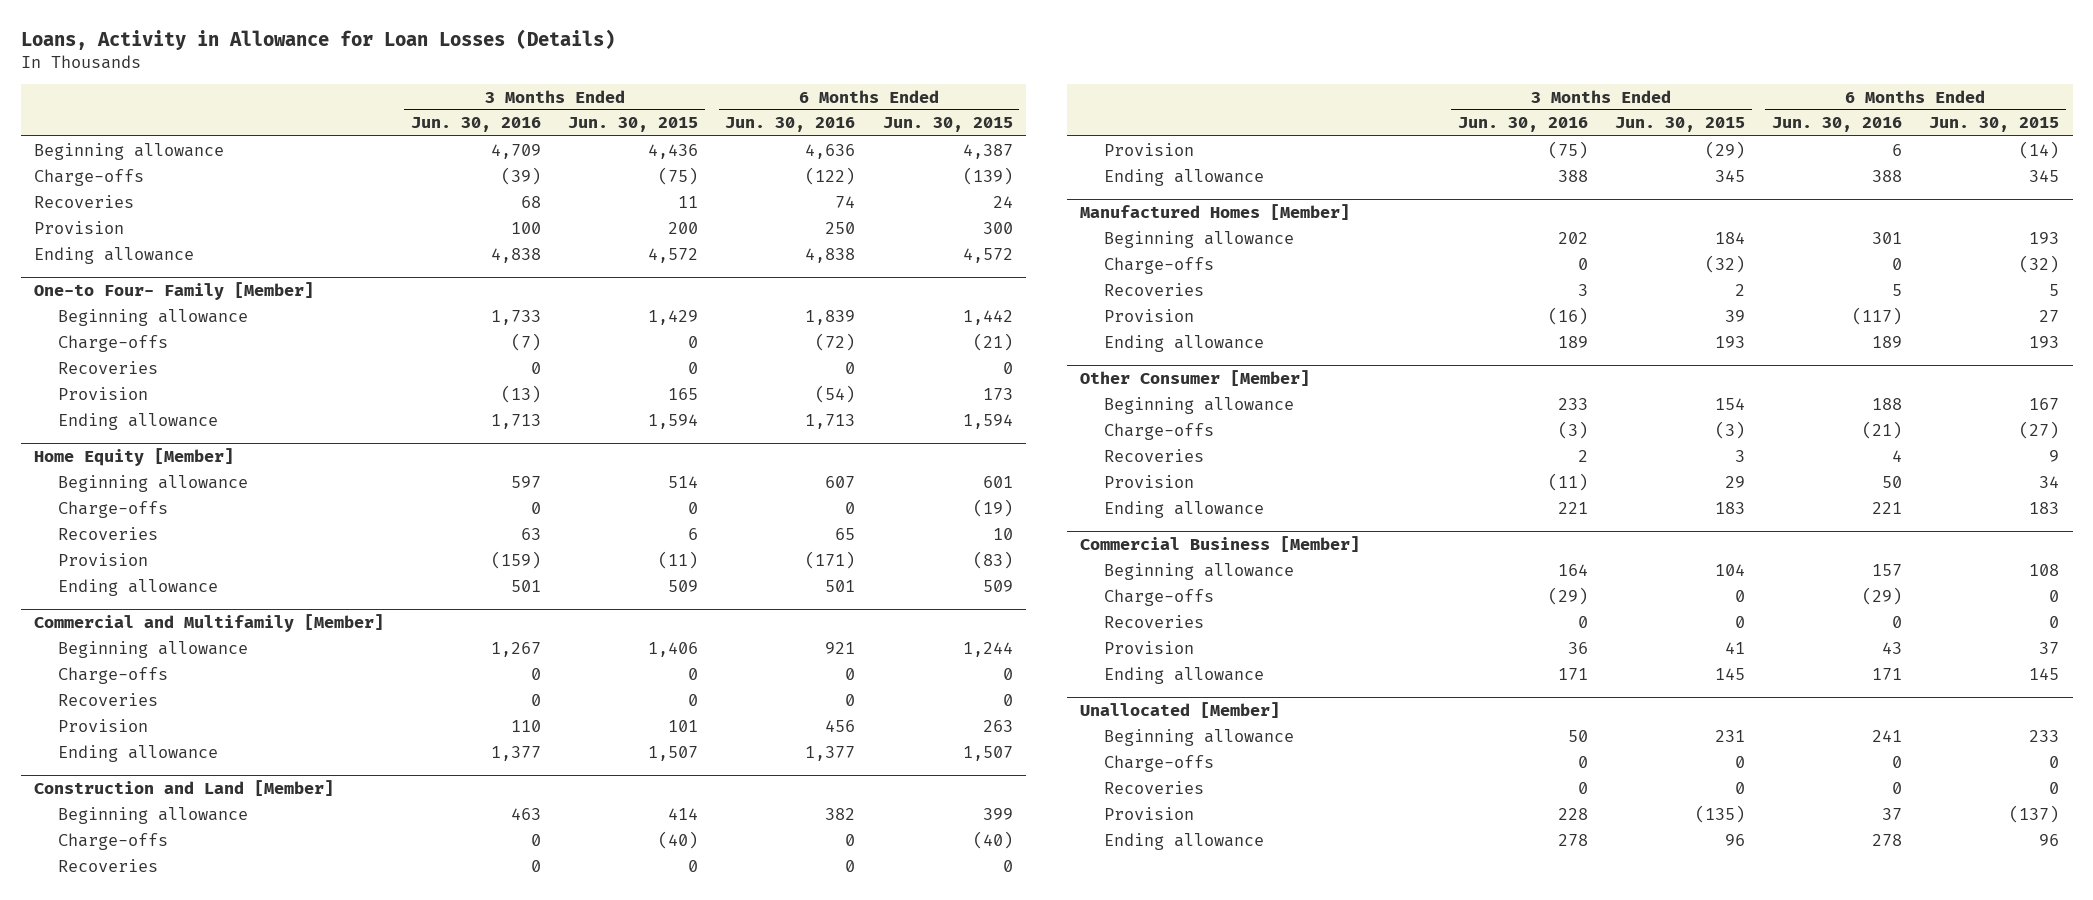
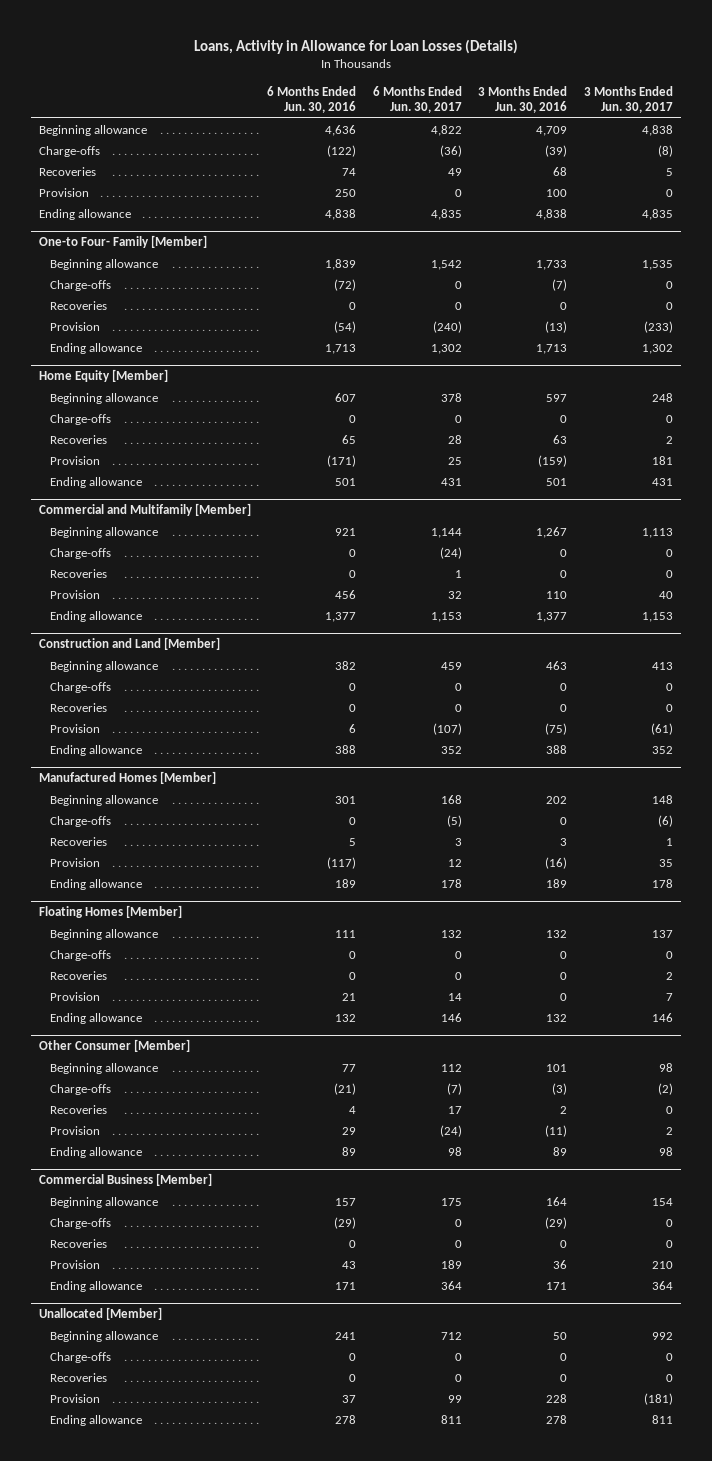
- | 3 Months Ended Jun. 30, 2016 | 3 Months Ended Jun. 30, 2015 | 6 Months Ended Jun. 30, 2016 | 6 Months Ended Jun. 30, 2015
+ | 6 Months Ended Jun. 30, 2016 | 6 Months Ended Jun. 30, 2017 | 3 Months Ended Jun. 30, 2016 | 3 Months Ended Jun. 30, 2017
+ Floating Homes [Member]
+ Beginning allowance | 111 | 132 | 132 | 137
+ Charge-offs | 0 | 0 | 0 | 0
+ Recoveries | 0 | 0 | 0 | 2
+ Provision | 21 | 14 | 0 | 7
+ Ending allowance | 132 | 146 | 132 | 146
@ Other Consumer [Member]
- Beginning allowance | 233 | 154 | 188 | 167
+ Beginning allowance | 77 | 112 | 101 | 98
- Provision | (11) | 29 | 50 | 34
- Ending allowance | 221 | 183 | 221 | 183
+ Provision | 29 | (24) | (11) | 2
+ Ending allowance | 89 | 98 | 89 | 98

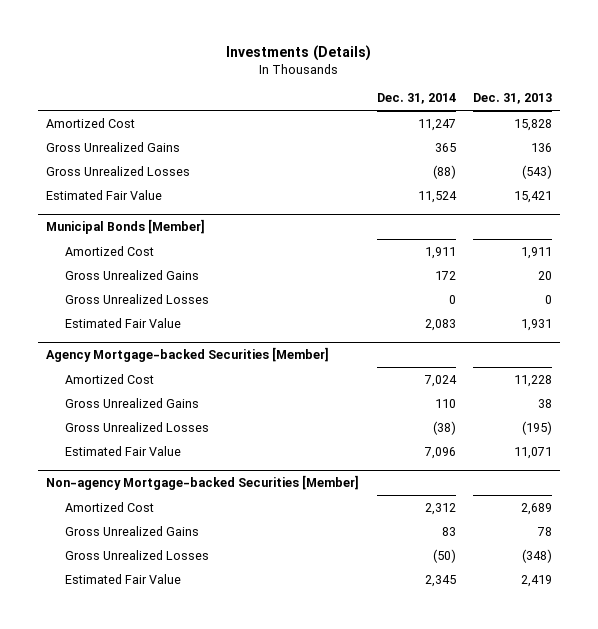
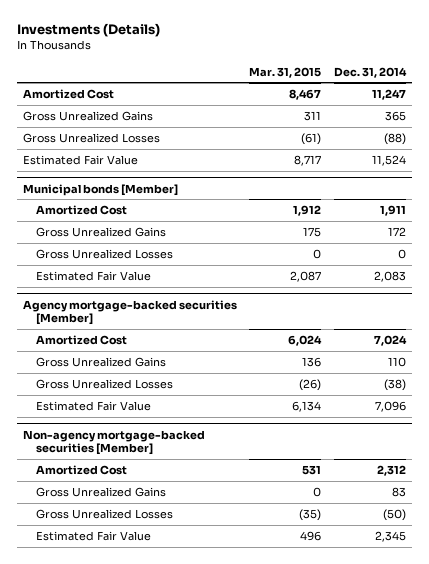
- | Dec. 31, 2014 | Dec. 31, 2013
+ | Mar. 31, 2015 | Dec. 31, 2014
- Municipal Bonds [Member]
+ Municipal bonds [Member]
- Agency Mortgage-backed Securities [Member]
+ Agency mortgage-backed securities [Member]
- Non-agency Mortgage-backed Securities [Member]
+ Non-agency mortgage-backed securities [Member]

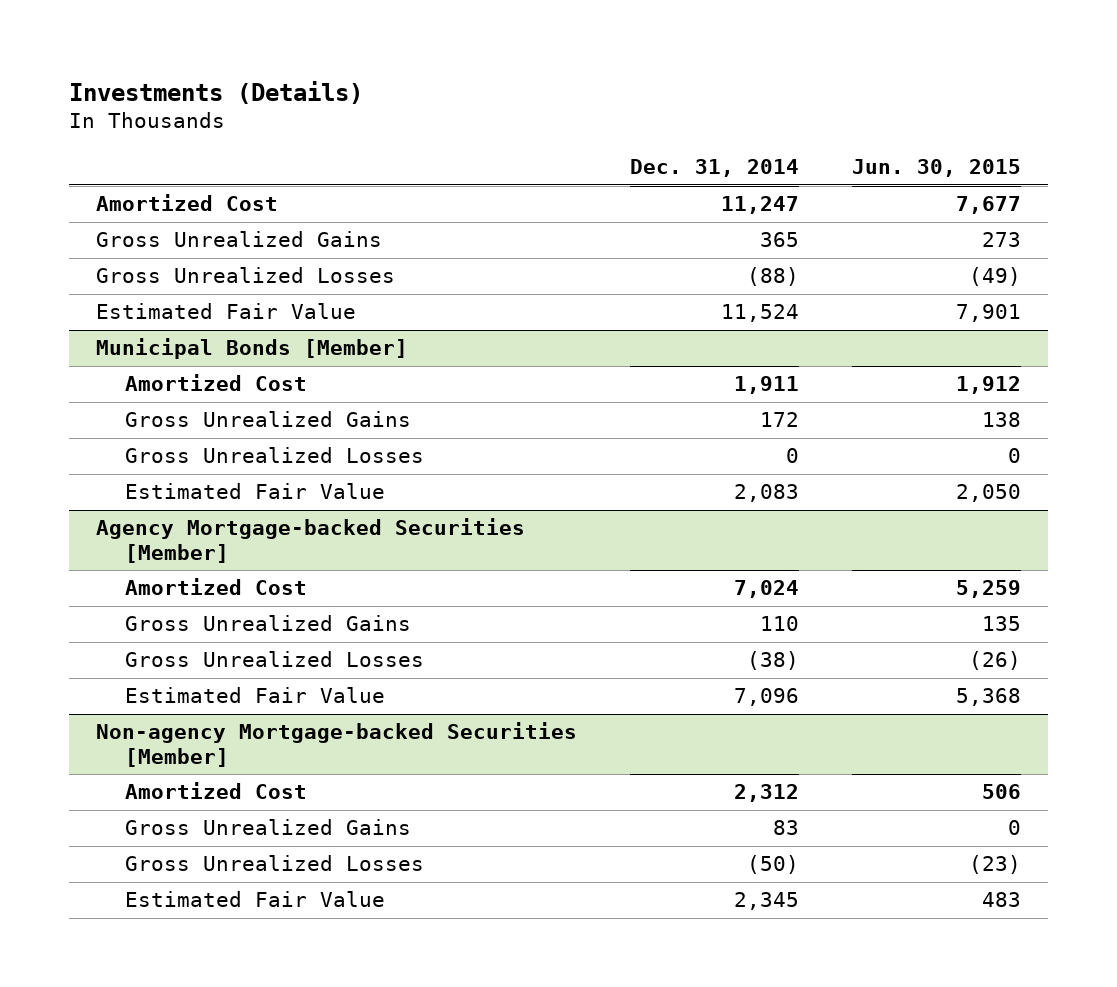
- | Mar. 31, 2015 | Dec. 31, 2014
+ | Dec. 31, 2014 | Jun. 30, 2015
- Municipal bonds [Member]
+ Municipal Bonds [Member]
- Agency mortgage-backed securities [Member]
+ Agency Mortgage-backed Securities [Member]
- Non-agency mortgage-backed securities [Member]
+ Non-agency Mortgage-backed Securities [Member]

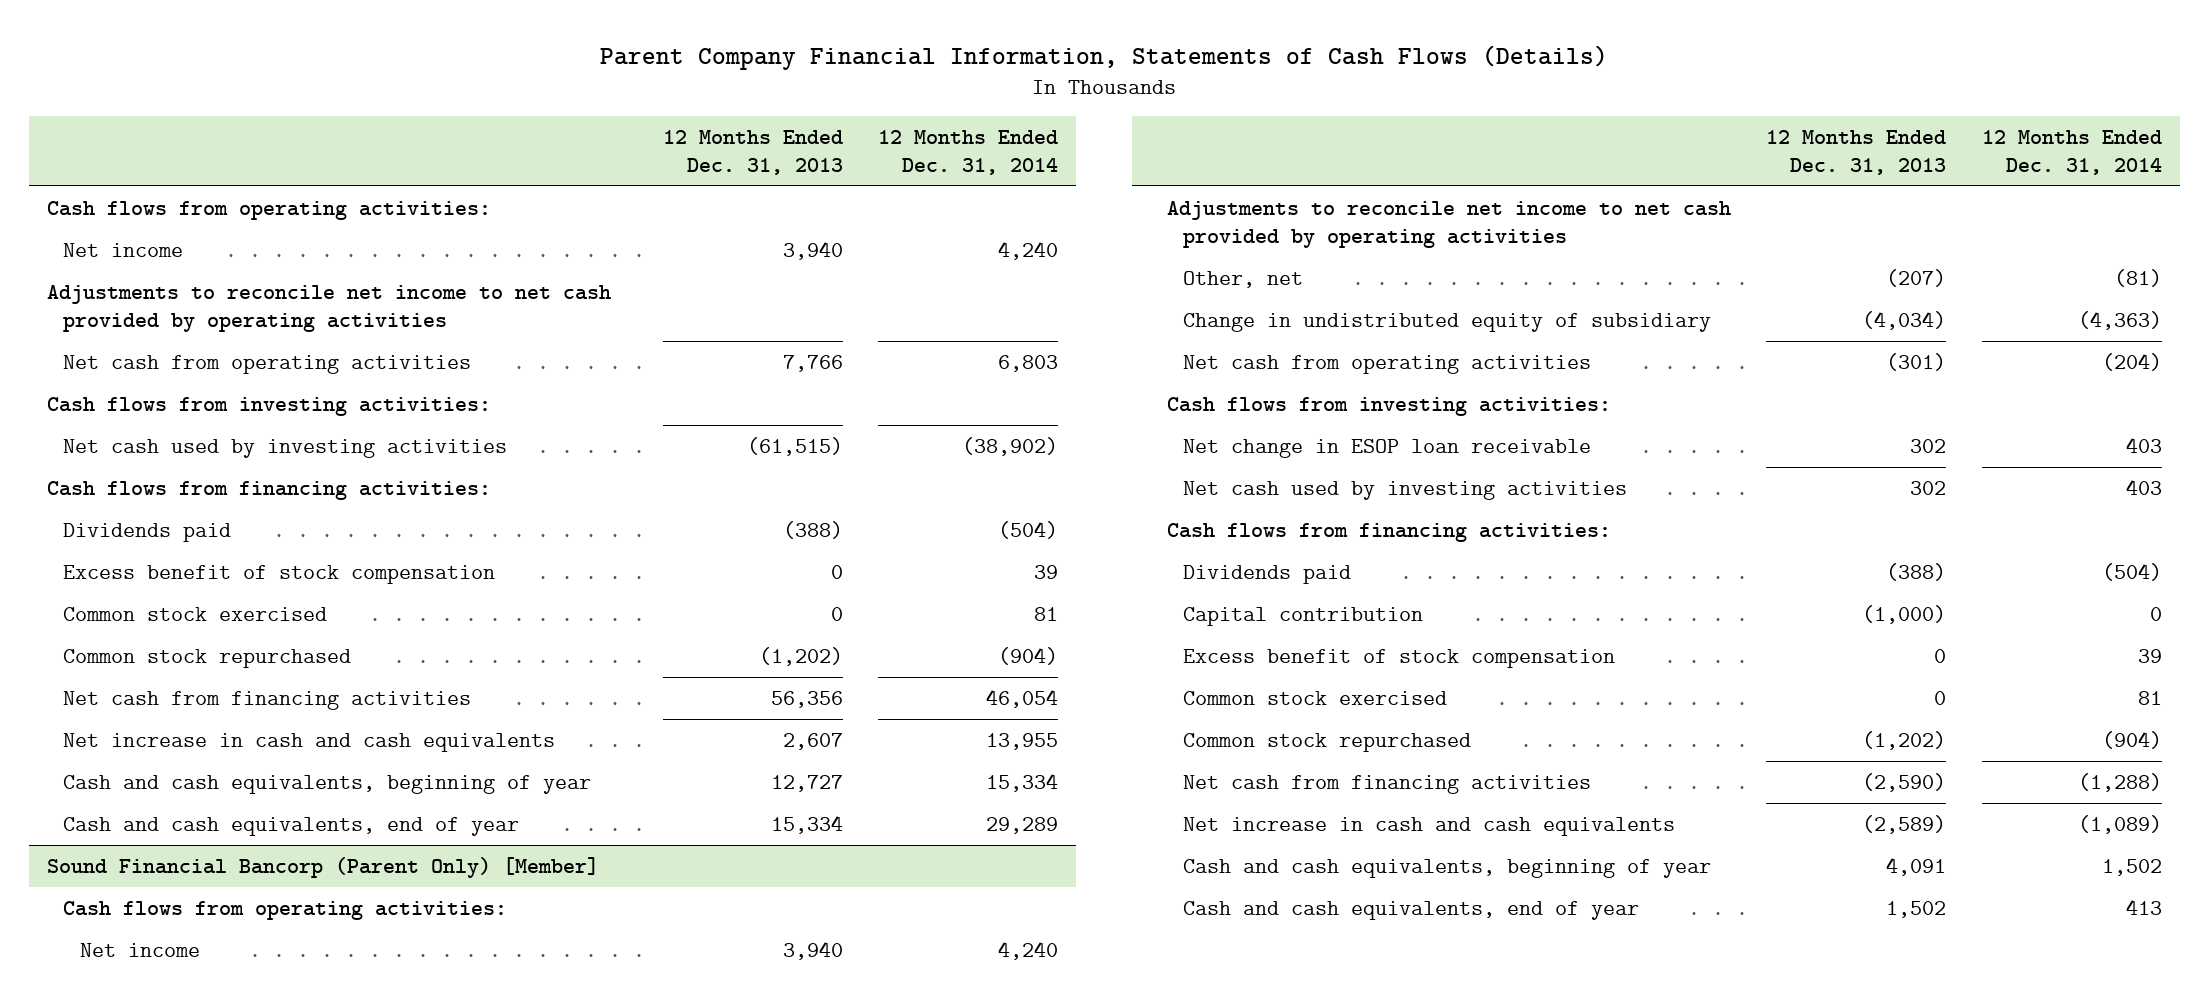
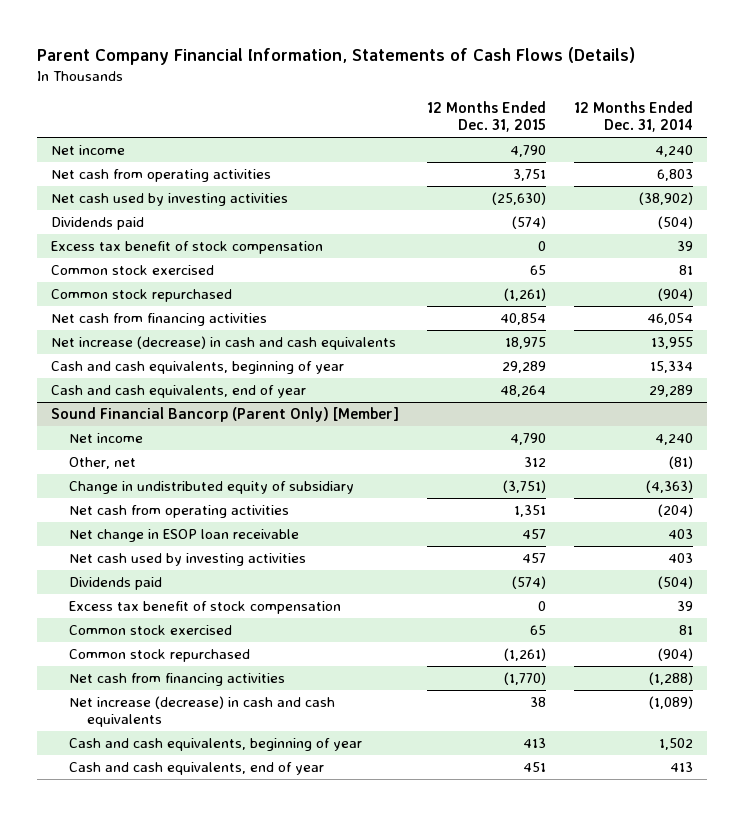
- | 12 Months Ended Dec. 31, 2013 | 12 Months Ended Dec. 31, 2014
+ | 12 Months Ended Dec. 31, 2015 | 12 Months Ended Dec. 31, 2014
- Cash flows from operating activities:
- Adjustments to reconcile net income to net cash provided by operating activities
- Cash flows from investing activities:
- Cash flows from financing activities:
- Excess benefit of stock compensation | 0 | 39
+ Excess tax benefit of stock compensation | 0 | 39
- Net increase in cash and cash equivalents | 2,607 | 13,955
+ Net increase (decrease) in cash and cash equivalents | 18,975 | 13,955
@ Sound Financial Bancorp (Parent Only) [Member]
- Cash flows from operating activities:
- Adjustments to reconcile net income to net cash provided by operating activities
- Cash flows from investing activities:
- Cash flows from financing activities:
- Capital contribution | (1,000) | 0
- Excess benefit of stock compensation | 0 | 39
+ Excess tax benefit of stock compensation | 0 | 39
- Net increase in cash and cash equivalents | (2,589) | (1,089)
+ Net increase (decrease) in cash and cash equivalents | 38 | (1,089)

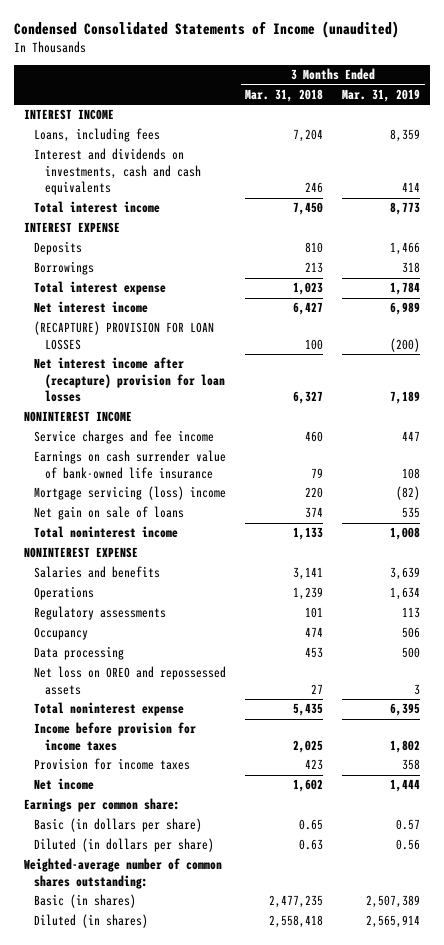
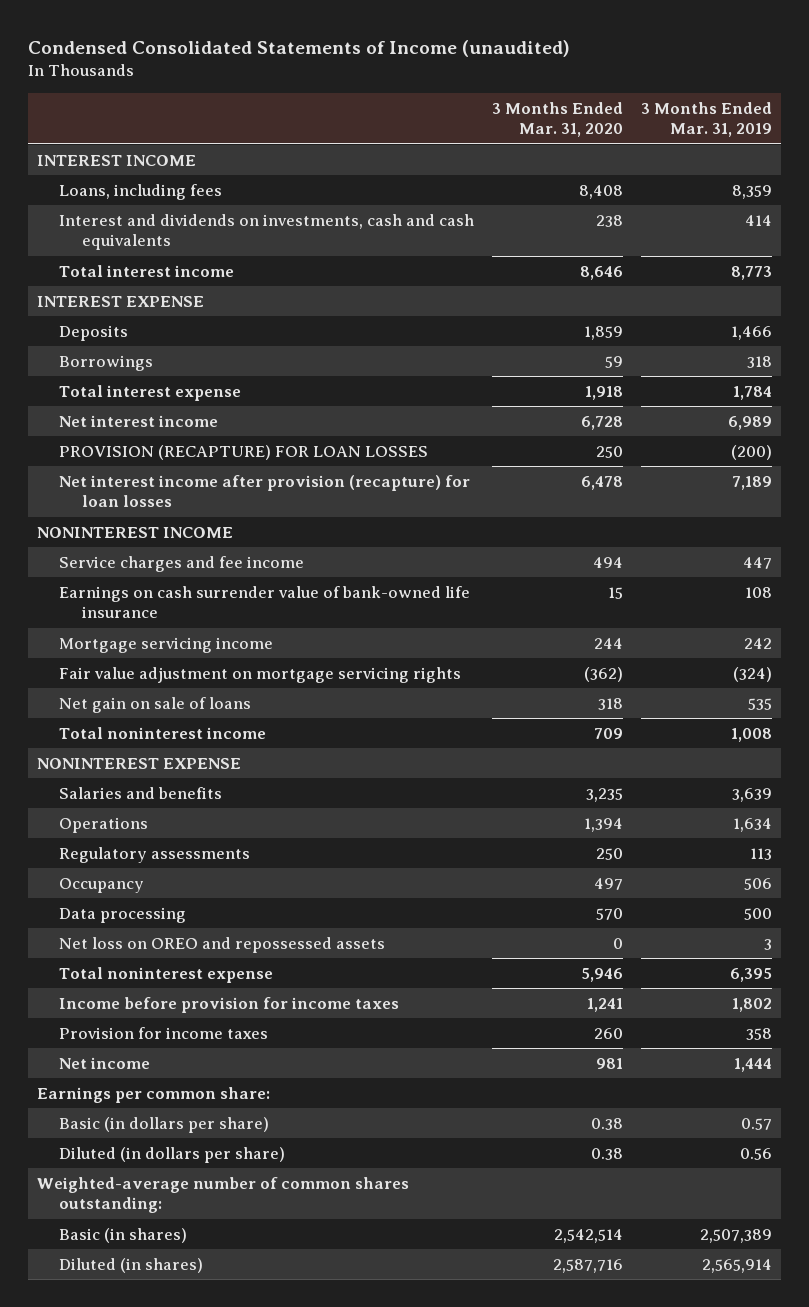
- | 3 Months Ended Mar. 31, 2018 | 3 Months Ended Mar. 31, 2019
+ | 3 Months Ended Mar. 31, 2020 | 3 Months Ended Mar. 31, 2019
- (RECAPTURE) PROVISION FOR LOAN LOSSES | 100 | (200)
- Net interest income after (recapture) provision for loan losses | 6,327 | 7,189
+ PROVISION (RECAPTURE) FOR LOAN LOSSES | 250 | (200)
+ Net interest income after provision (recapture) for loan losses | 6,478 | 7,189
- Mortgage servicing (loss) income | 220 | (82)
+ Mortgage servicing income | 244 | 242
+ Fair value adjustment on mortgage servicing rights | (362) | (324)

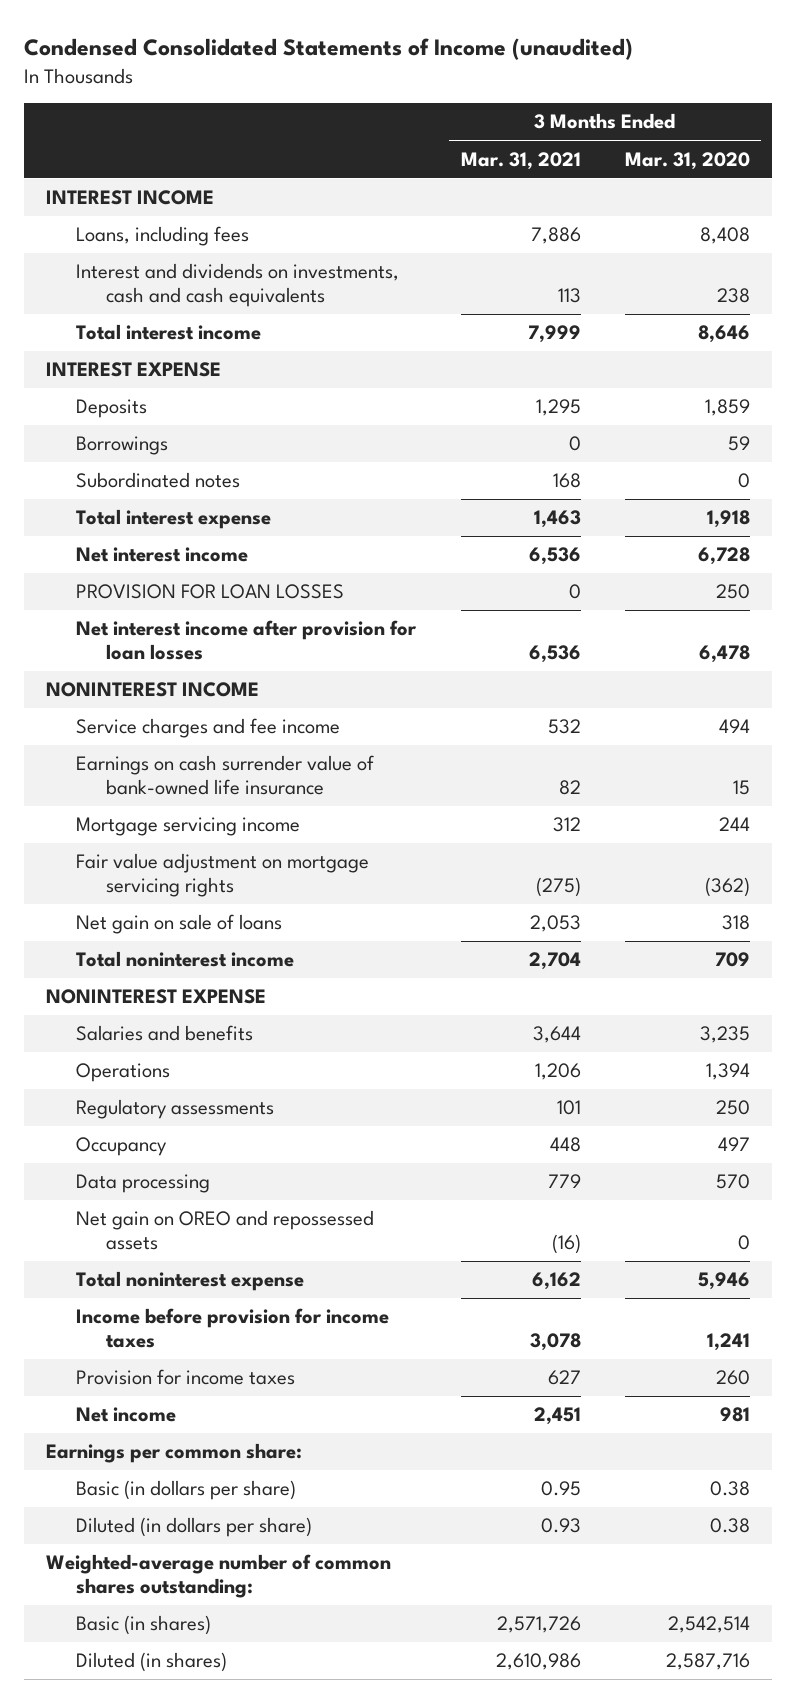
- | 3 Months Ended Mar. 31, 2020 | 3 Months Ended Mar. 31, 2019
+ | 3 Months Ended Mar. 31, 2021 | 3 Months Ended Mar. 31, 2020
+ Subordinated notes | 168 | 0
- PROVISION (RECAPTURE) FOR LOAN LOSSES | 250 | (200)
- Net interest income after provision (recapture) for loan losses | 6,478 | 7,189
+ PROVISION FOR LOAN LOSSES | 0 | 250
+ Net interest income after provision for loan losses | 6,536 | 6,478
- Net loss on OREO and repossessed assets | 0 | 3
+ Net gain on OREO and repossessed assets | (16) | 0

